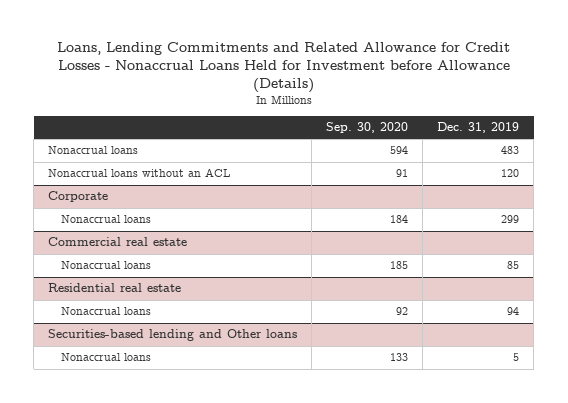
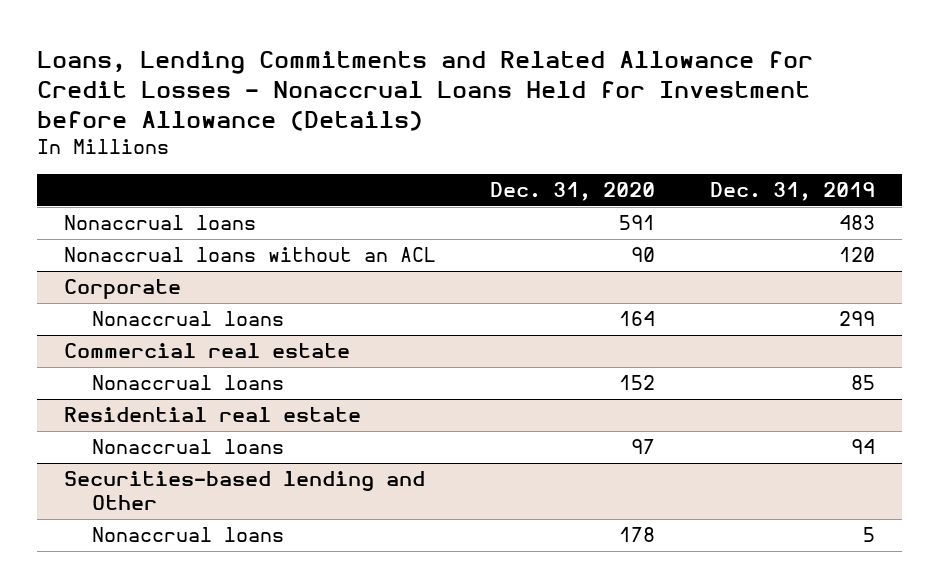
- | Sep. 30, 2020 | Dec. 31, 2019
+ | Dec. 31, 2020 | Dec. 31, 2019
- Securities-based lending and Other loans
+ Securities-based lending and Other

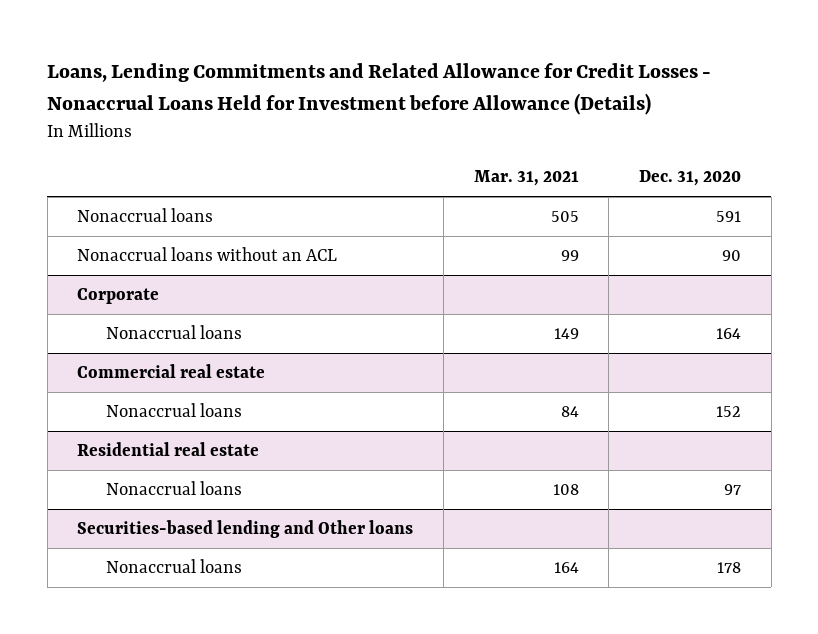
- | Dec. 31, 2020 | Dec. 31, 2019
+ | Mar. 31, 2021 | Dec. 31, 2020
- Securities-based lending and Other
+ Securities-based lending and Other loans

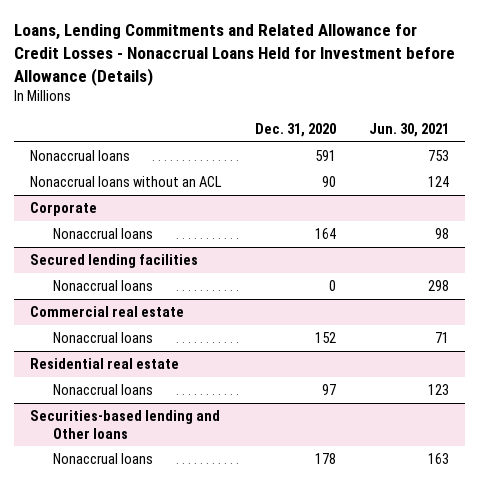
- | Mar. 31, 2021 | Dec. 31, 2020
+ | Dec. 31, 2020 | Jun. 30, 2021
+ Secured lending facilities
+ Nonaccrual loans | 0 | 298

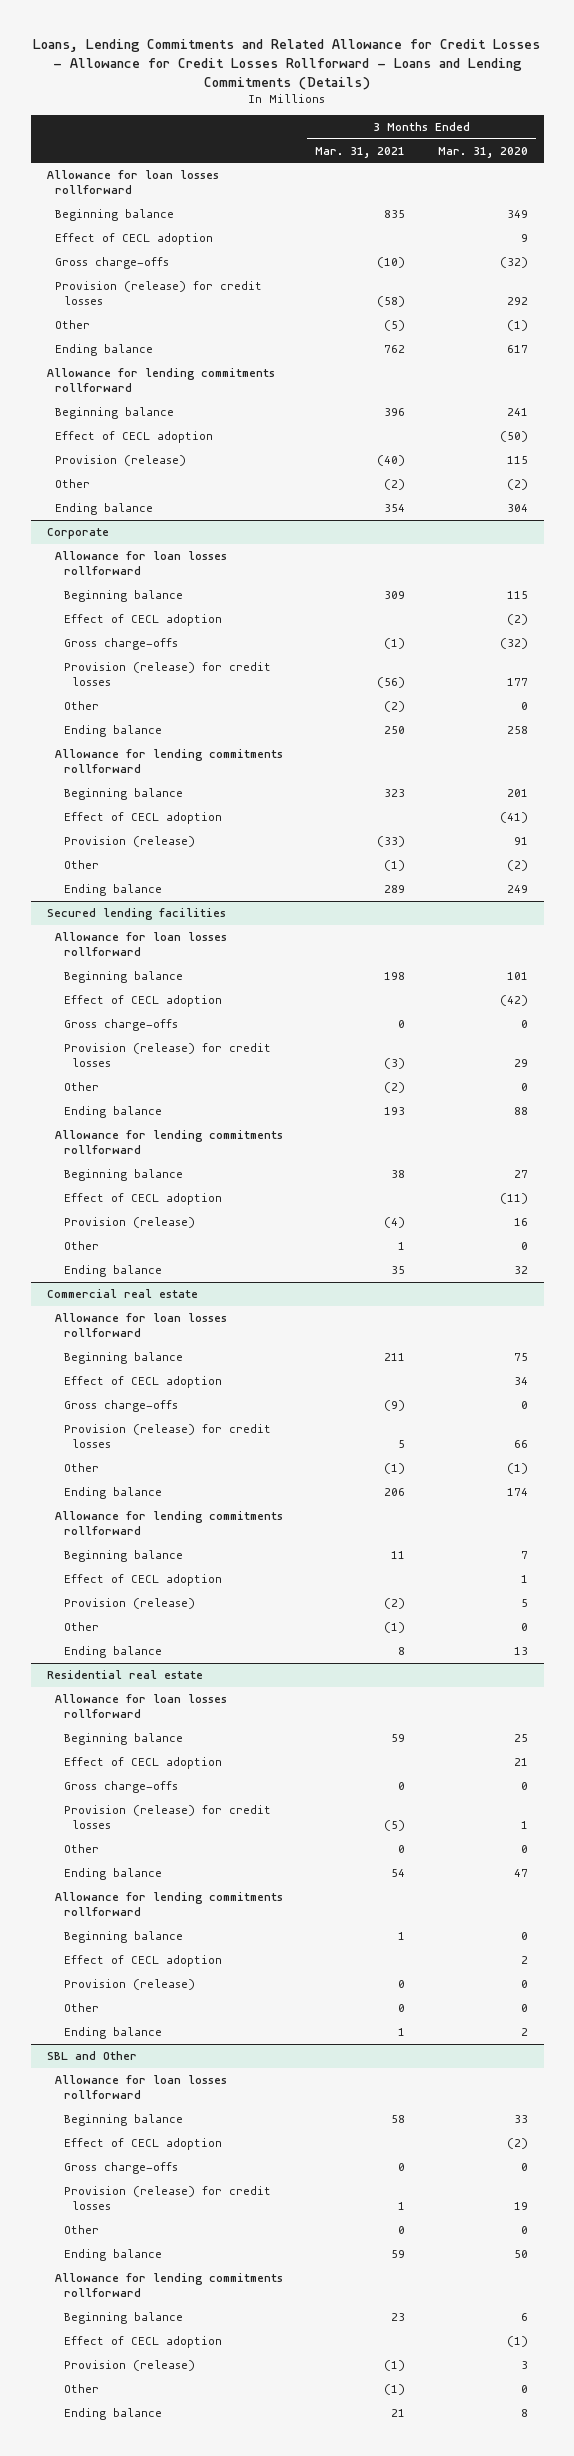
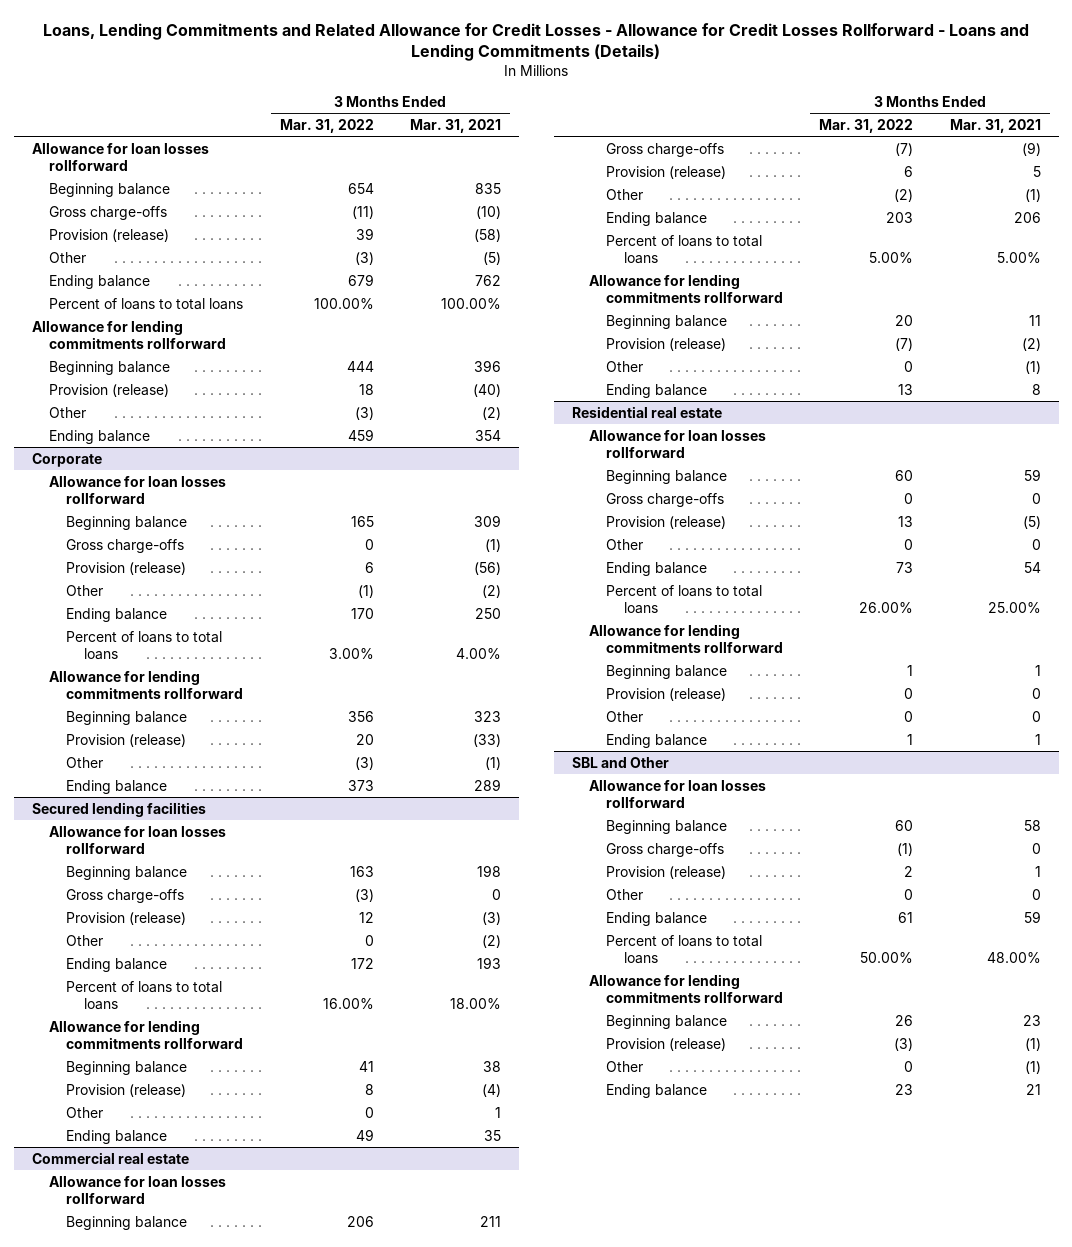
- | 3 Months Ended Mar. 31, 2021 | 3 Months Ended Mar. 31, 2020
+ | 3 Months Ended Mar. 31, 2022 | 3 Months Ended Mar. 31, 2021
- Effect of CECL adoption | | 9
- Provision (release) for credit losses | (58) | 292
+ Provision (release) | 39 | (58)
+ Percent of loans to total loans | 100.00% | 100.00%
- Effect of CECL adoption | | (50)
@ Corporate
- Effect of CECL adoption | | (2)
- Provision (release) for credit losses | (56) | 177
+ Provision (release) | 6 | (56)
+ Percent of loans to total loans | 3.00% | 4.00%
- Effect of CECL adoption | | (41)
@ Secured lending facilities
- Effect of CECL adoption | | (42)
- Provision (release) for credit losses | (3) | 29
+ Provision (release) | 12 | (3)
+ Percent of loans to total loans | 16.00% | 18.00%
- Effect of CECL adoption | | (11)
@ Commercial real estate
- Effect of CECL adoption | | 34
- Provision (release) for credit losses | 5 | 66
+ Provision (release) | 6 | 5
+ Percent of loans to total loans | 5.00% | 5.00%
- Effect of CECL adoption | | 1
@ Residential real estate
- Effect of CECL adoption | | 21
- Provision (release) for credit losses | (5) | 1
+ Provision (release) | 13 | (5)
+ Percent of loans to total loans | 26.00% | 25.00%
- Effect of CECL adoption | | 2
@ SBL and Other
- Effect of CECL adoption | | (2)
- Provision (release) for credit losses | 1 | 19
+ Provision (release) | 2 | 1
+ Percent of loans to total loans | 50.00% | 48.00%
- Effect of CECL adoption | | (1)

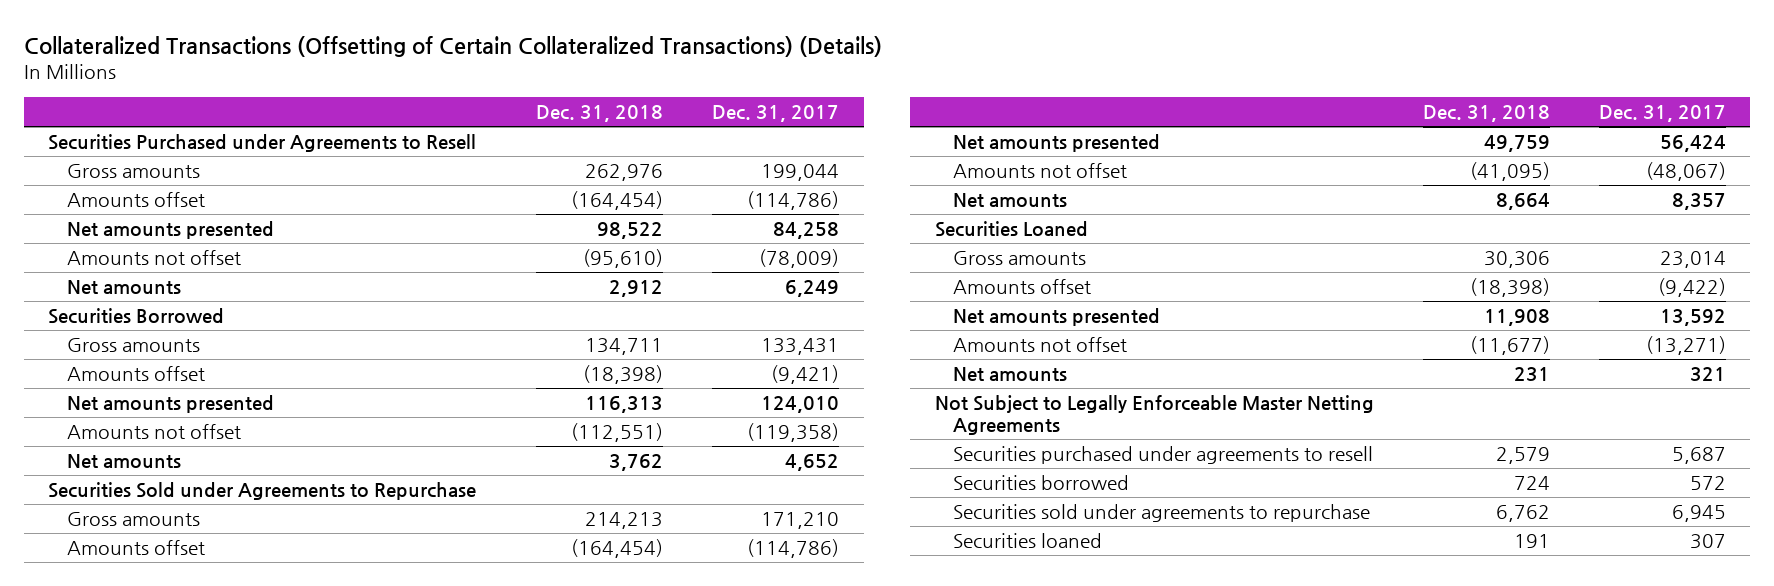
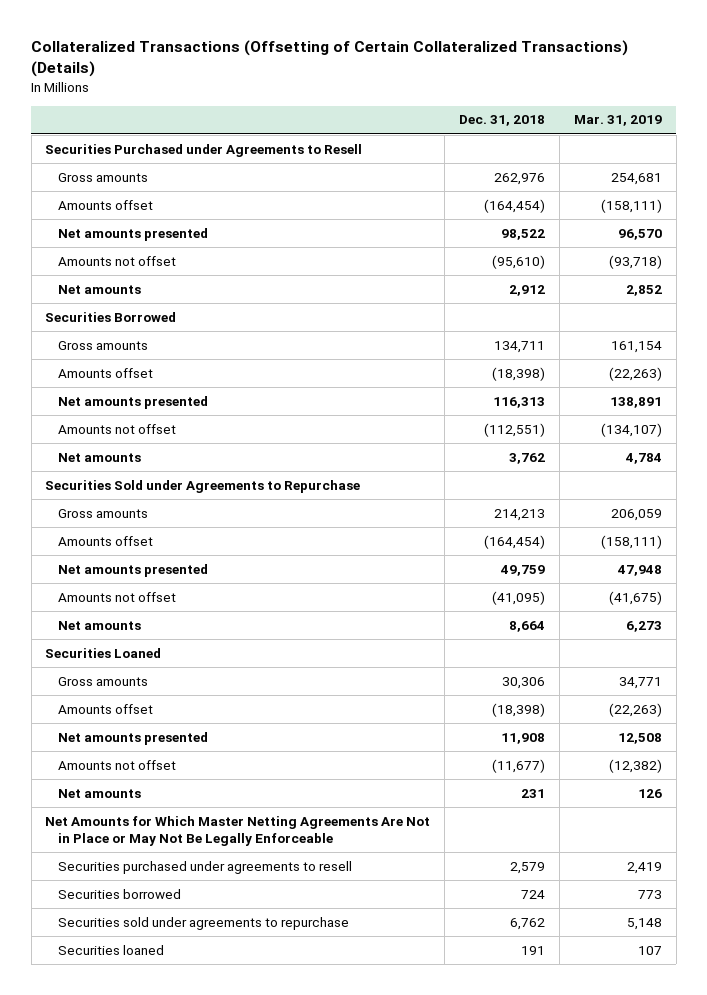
- | Dec. 31, 2018 | Dec. 31, 2017
+ | Dec. 31, 2018 | Mar. 31, 2019
- Not Subject to Legally Enforceable Master Netting Agreements
+ Net Amounts for Which Master Netting Agreements Are Not in Place or May Not Be Legally Enforceable

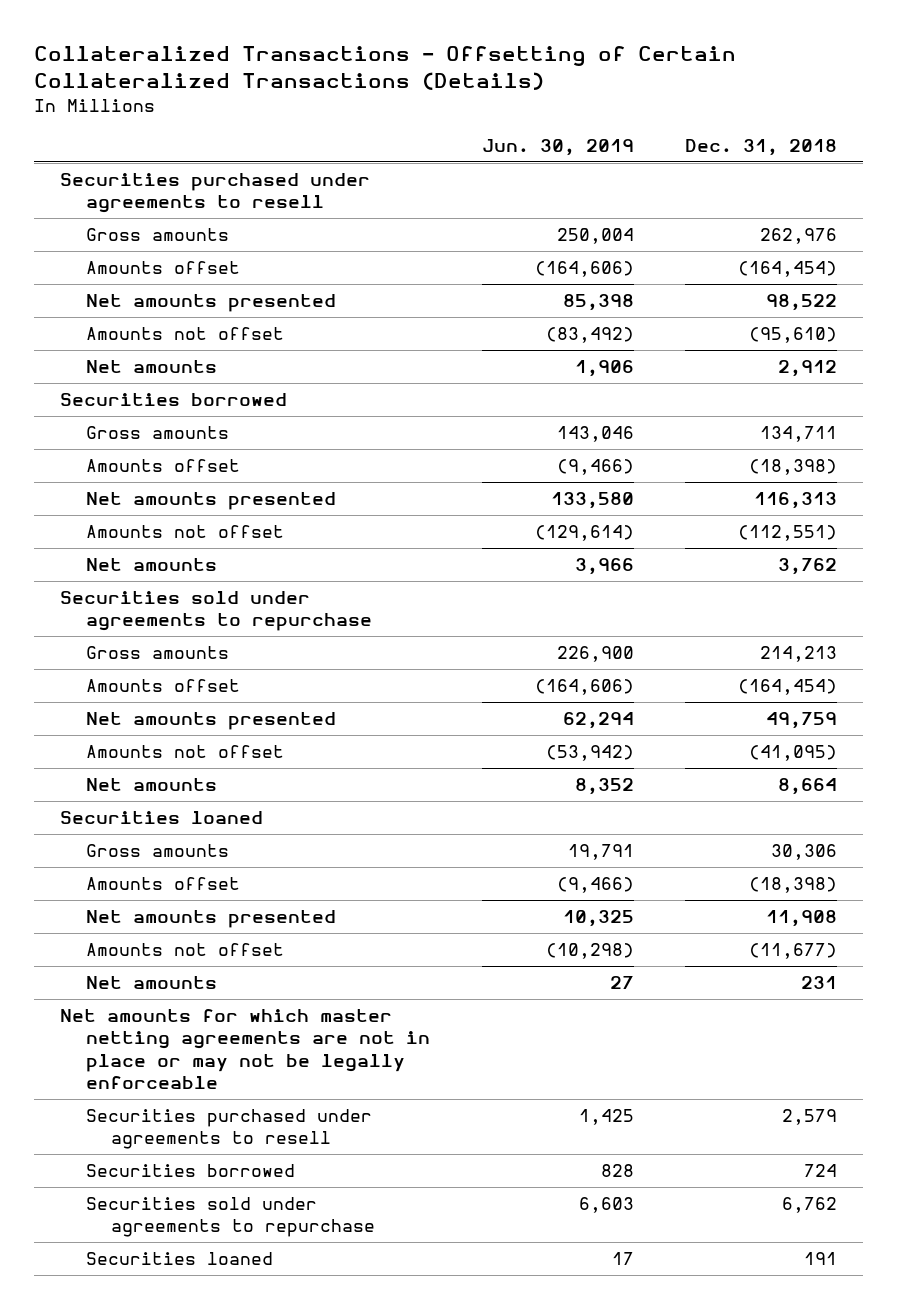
- Collateralized Transactions (Offsetting of Certain Collateralized Transactions) (Details)
+ Collateralized Transactions - Offsetting of Certain Collateralized Transactions (Details)
- | Dec. 31, 2018 | Mar. 31, 2019
+ | Jun. 30, 2019 | Dec. 31, 2018
- Securities Purchased under Agreements to Resell
+ Securities purchased under agreements to resell
- Securities Borrowed
+ Securities borrowed
- Securities Sold under Agreements to Repurchase
+ Securities sold under agreements to repurchase
- Securities Loaned
+ Securities loaned
- Net Amounts for Which Master Netting Agreements Are Not in Place or May Not Be Legally Enforceable
+ Net amounts for which master netting agreements are not in place or may not be legally enforceable

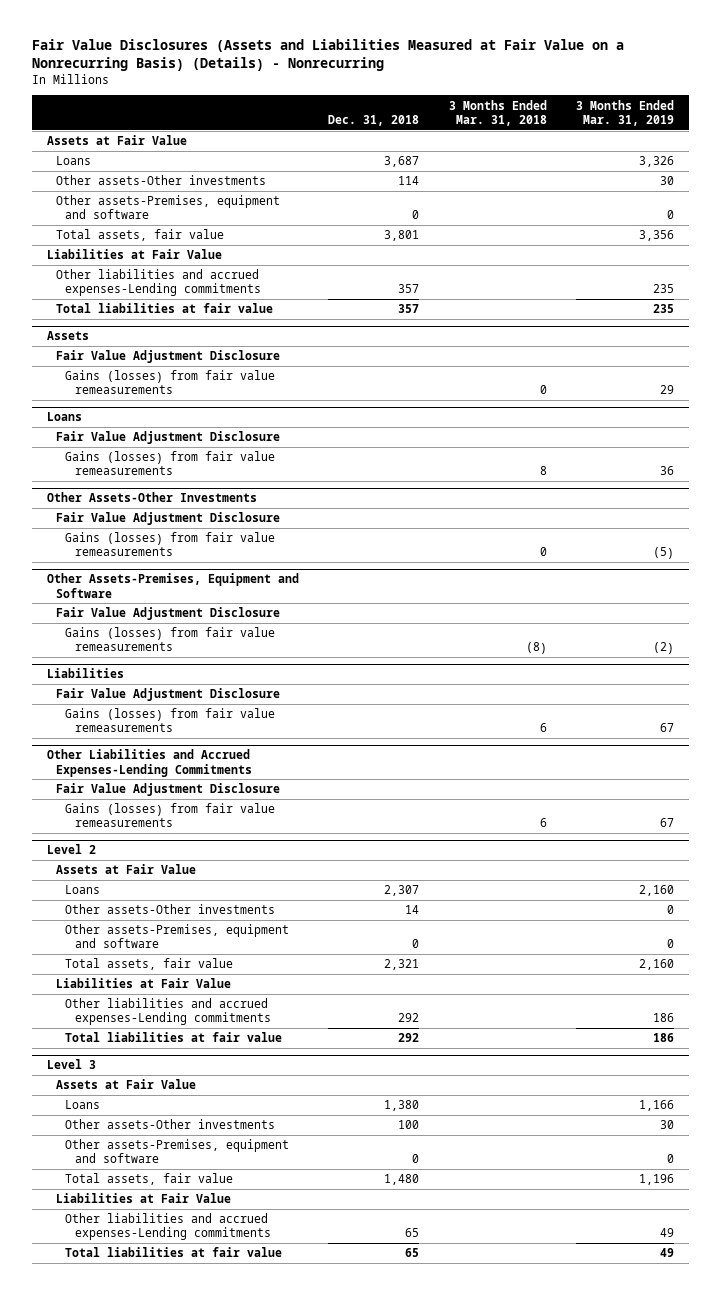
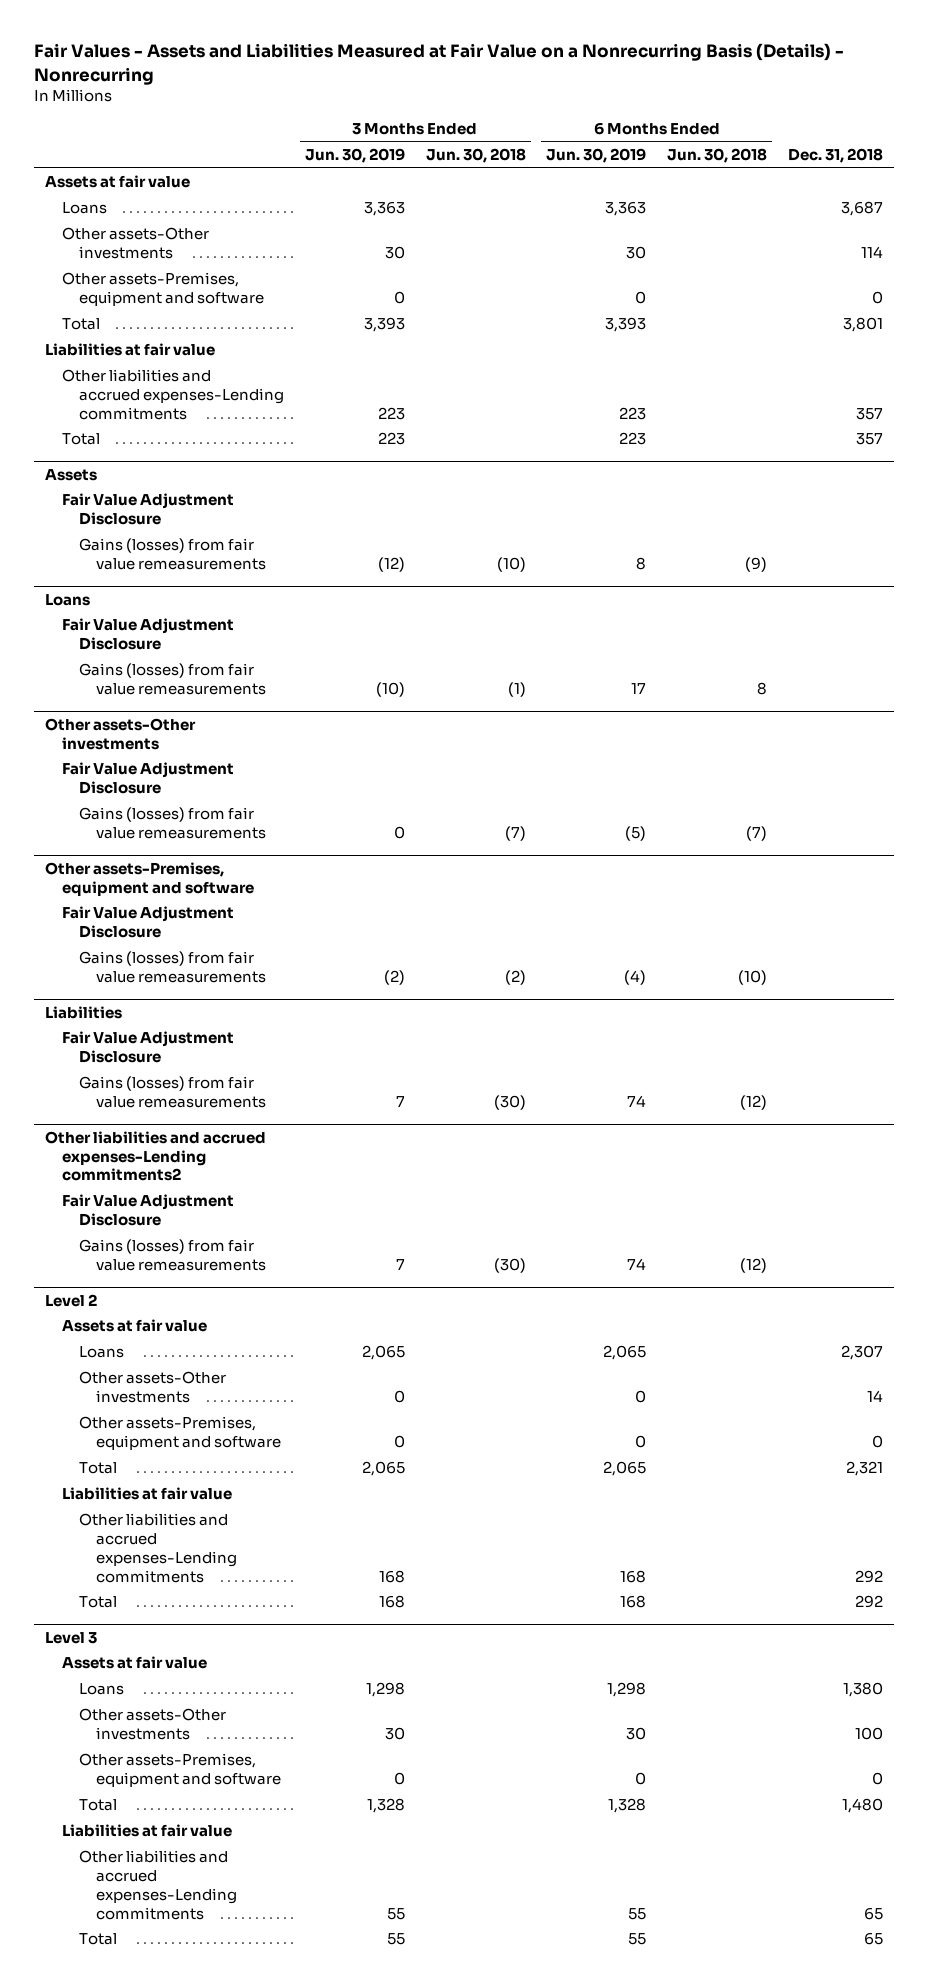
- Fair Value Disclosures (Assets and Liabilities Measured at Fair Value on a Nonrecurring Basis) (Details) - Nonrecurring
+ Fair Values - Assets and Liabilities Measured at Fair Value on a Nonrecurring Basis (Details) - Nonrecurring
- | Dec. 31, 2018 | 3 Months Ended Mar. 31, 2018 | 3 Months Ended Mar. 31, 2019
+ | 3 Months Ended Jun. 30, 2019 | 3 Months Ended Jun. 30, 2018 | 6 Months Ended Jun. 30, 2019 | 6 Months Ended Jun. 30, 2018 | Dec. 31, 2018
- Assets at Fair Value
+ Assets at fair value
- Total assets, fair value | 3,801 | | 3,356
- Liabilities at Fair Value
+ Total | 3,393 | | 3,393 | | 3,801
+ Liabilities at fair value
- Total liabilities at fair value | 357 | | 235
+ Total | 223 | | 223 | | 357
- Other Assets-Other Investments
+ Other assets-Other investments
- Other Assets-Premises, Equipment and Software
+ Other assets-Premises, equipment and software
- Other Liabilities and Accrued Expenses-Lending Commitments
+ Other liabilities and accrued expenses-Lending commitments2
@ Level 2
- Assets at Fair Value
+ Assets at fair value
- Total assets, fair value | 2,321 | | 2,160
- Liabilities at Fair Value
+ Total | 2,065 | | 2,065 | | 2,321
+ Liabilities at fair value
- Total liabilities at fair value | 292 | | 186
+ Total | 168 | | 168 | | 292
@ Level 3
- Assets at Fair Value
+ Assets at fair value
- Total assets, fair value | 1,480 | | 1,196
- Liabilities at Fair Value
+ Total | 1,328 | | 1,328 | | 1,480
+ Liabilities at fair value
- Total liabilities at fair value | 65 | | 49
+ Total | 55 | | 55 | | 65

